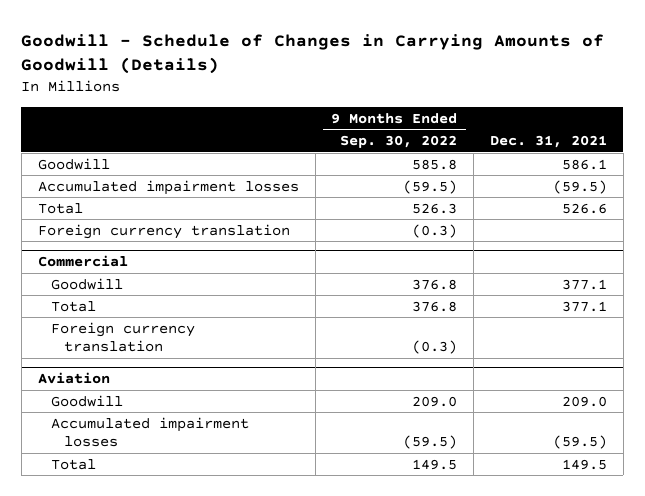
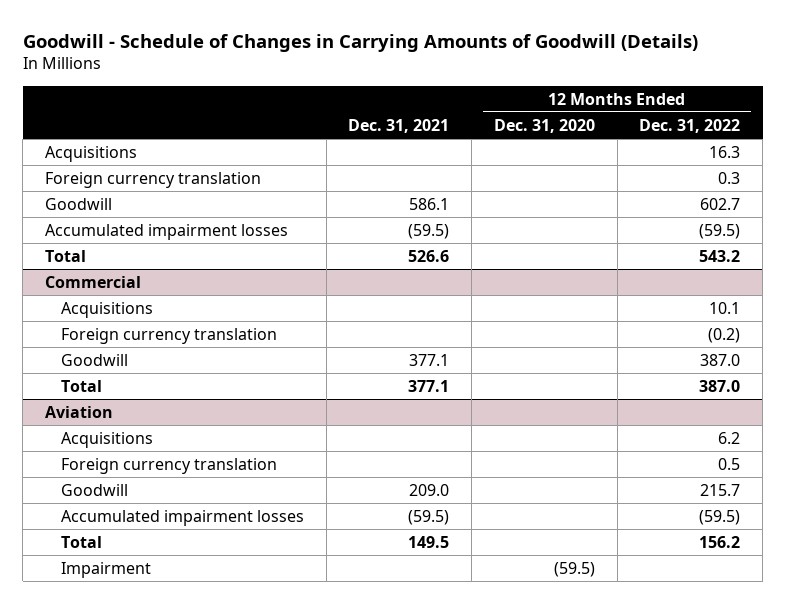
- | 9 Months Ended Sep. 30, 2022 | Dec. 31, 2021
+ | Dec. 31, 2021 | 12 Months Ended Dec. 31, 2020 | 12 Months Ended Dec. 31, 2022
+ Acquisitions | | | 16.3
moved up: Foreign currency translation | | | 0.3
@ Commercial
+ Acquisitions | | | 10.1
moved up: Foreign currency translation | | | (0.2)
@ Aviation
+ Acquisitions | | | 6.2
+ Foreign currency translation | | | 0.5
+ Impairment | | (59.5) |

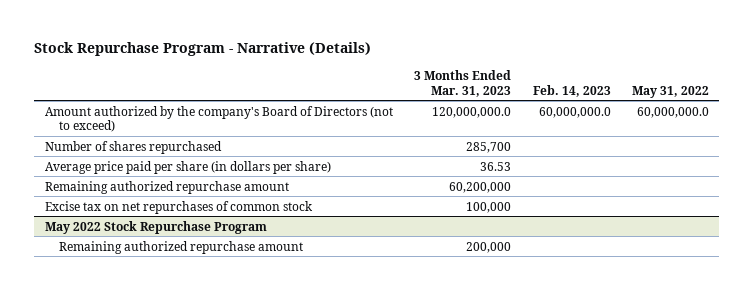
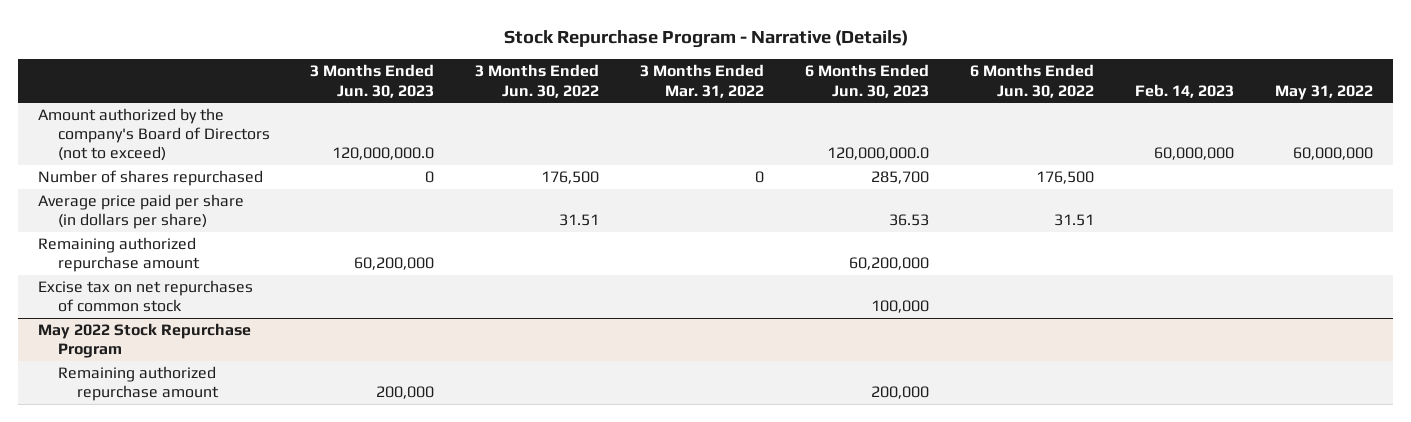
- | 3 Months Ended Mar. 31, 2023 | Feb. 14, 2023 | May 31, 2022
+ | 3 Months Ended Jun. 30, 2023 | 3 Months Ended Jun. 30, 2022 | 3 Months Ended Mar. 31, 2022 | 6 Months Ended Jun. 30, 2023 | 6 Months Ended Jun. 30, 2022 | Feb. 14, 2023 | May 31, 2022
- Amount authorized by the company's Board of Directors (not to exceed) | 120,000,000.0 | 60,000,000.0 | 60,000,000.0
+ Amount authorized by the company's Board of Directors (not to exceed) | 120,000,000.0 | | | 120,000,000.0 | | 60,000,000 | 60,000,000

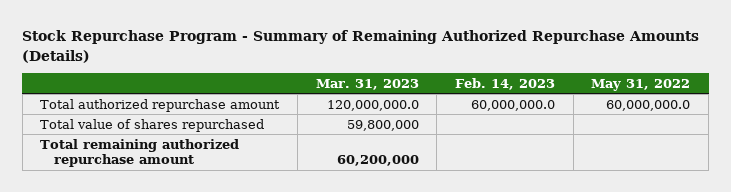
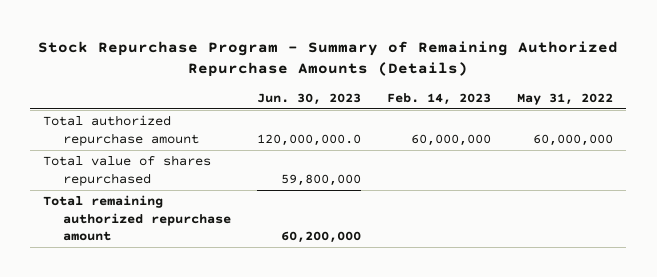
- | Mar. 31, 2023 | Feb. 14, 2023 | May 31, 2022
+ | Jun. 30, 2023 | Feb. 14, 2023 | May 31, 2022
- Total authorized repurchase amount | 120,000,000.0 | 60,000,000.0 | 60,000,000.0
+ Total authorized repurchase amount | 120,000,000.0 | 60,000,000 | 60,000,000

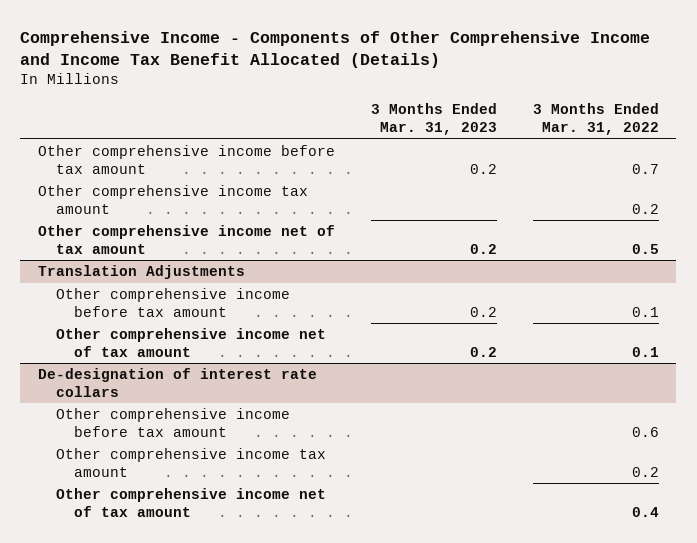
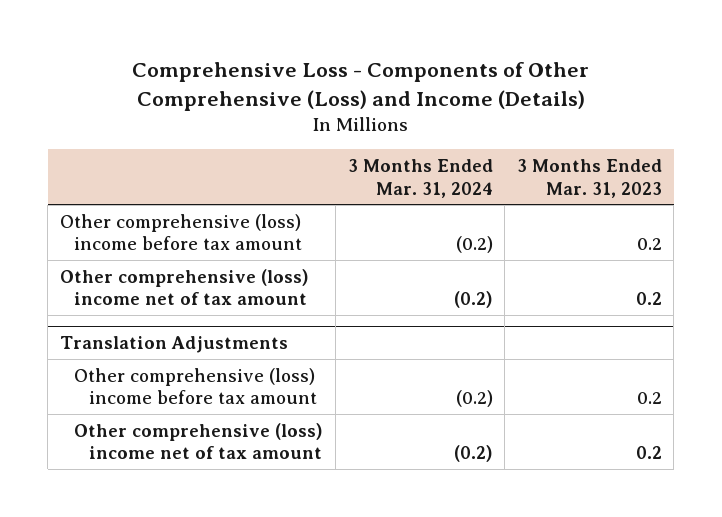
- Comprehensive Income - Components of Other Comprehensive Income and Income Tax Benefit Allocated (Details)
+ Comprehensive Loss - Components of Other Comprehensive (Loss) and Income (Details)
- | 3 Months Ended Mar. 31, 2023 | 3 Months Ended Mar. 31, 2022
+ | 3 Months Ended Mar. 31, 2024 | 3 Months Ended Mar. 31, 2023
- Other comprehensive income before tax amount | 0.2 | 0.7
- Other comprehensive income tax amount | | 0.2
- Other comprehensive income net of tax amount | 0.2 | 0.5
+ Other comprehensive (loss) income before tax amount | (0.2) | 0.2
+ Other comprehensive (loss) income net of tax amount | (0.2) | 0.2
@ Translation Adjustments
- Other comprehensive income before tax amount | 0.2 | 0.1
- Other comprehensive income net of tax amount | 0.2 | 0.1
- De-designation of interest rate collars
- Other comprehensive income before tax amount | | 0.6
- Other comprehensive income tax amount | | 0.2
- Other comprehensive income net of tax amount | | 0.4
@ Translation Adjustments
+ Other comprehensive (loss) income before tax amount | (0.2) | 0.2
+ Other comprehensive (loss) income net of tax amount | (0.2) | 0.2

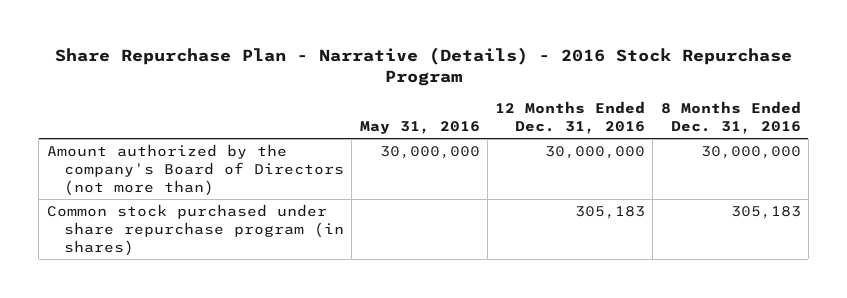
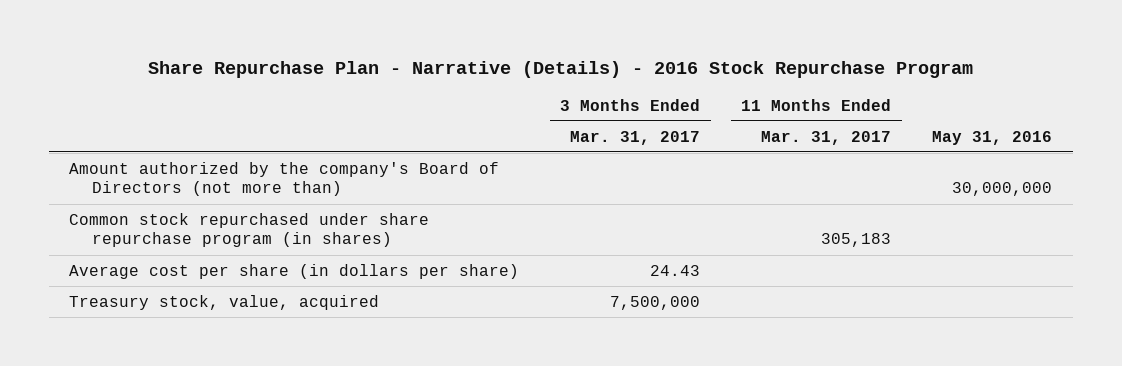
- | May 31, 2016 | 12 Months Ended Dec. 31, 2016 | 8 Months Ended Dec. 31, 2016
+ | 3 Months Ended Mar. 31, 2017 | 11 Months Ended Mar. 31, 2017 | May 31, 2016
- Common stock purchased under share repurchase program (in shares) | | 305,183 | 305,183
+ Common stock repurchased under share repurchase program (in shares) | | 305,183 |
+ Average cost per share (in dollars per share) | 24.43 | |
+ Treasury stock, value, acquired | 7,500,000 | |

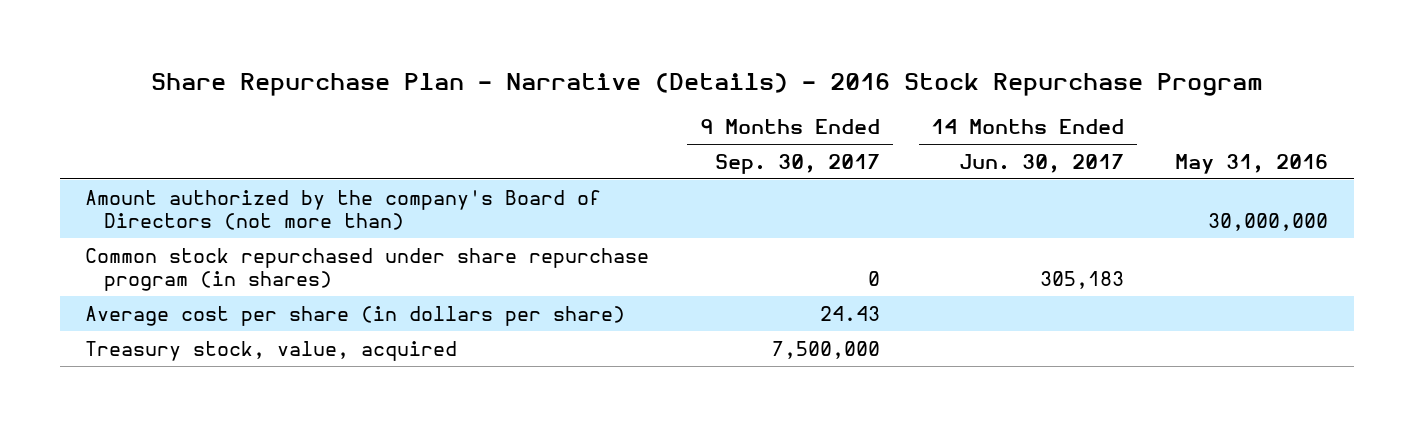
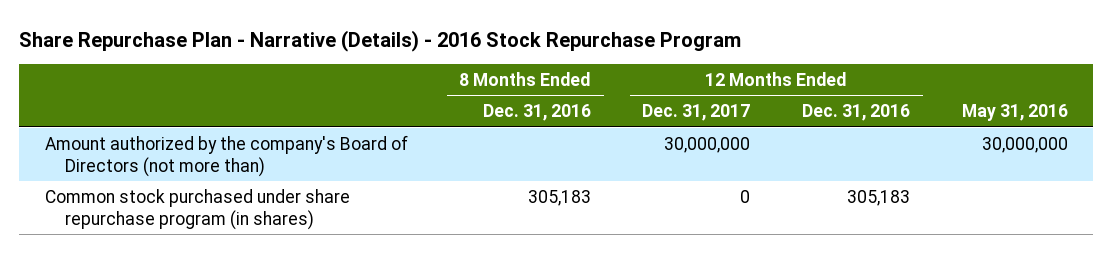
- | 9 Months Ended Sep. 30, 2017 | 14 Months Ended Jun. 30, 2017 | May 31, 2016
+ | 8 Months Ended Dec. 31, 2016 | 12 Months Ended Dec. 31, 2017 | 12 Months Ended Dec. 31, 2016 | May 31, 2016
- Common stock repurchased under share repurchase program (in shares) | 0 | 305,183 |
- Average cost per share (in dollars per share) | 24.43 | |
- Treasury stock, value, acquired | 7,500,000 | |
+ Common stock purchased under share repurchase program (in shares) | 305,183 | 0 | 305,183 |

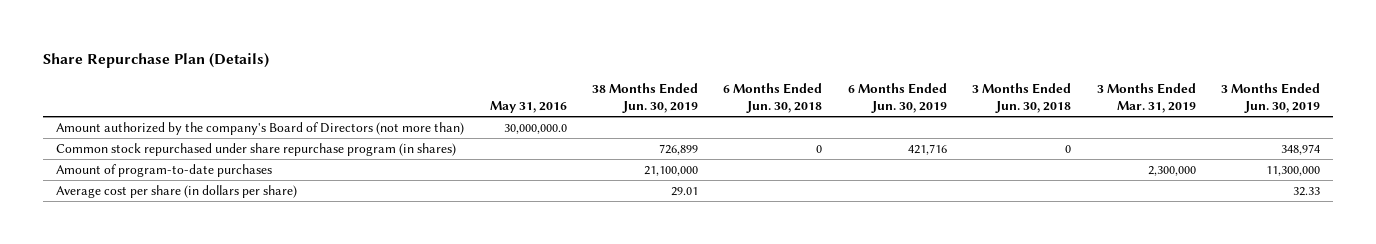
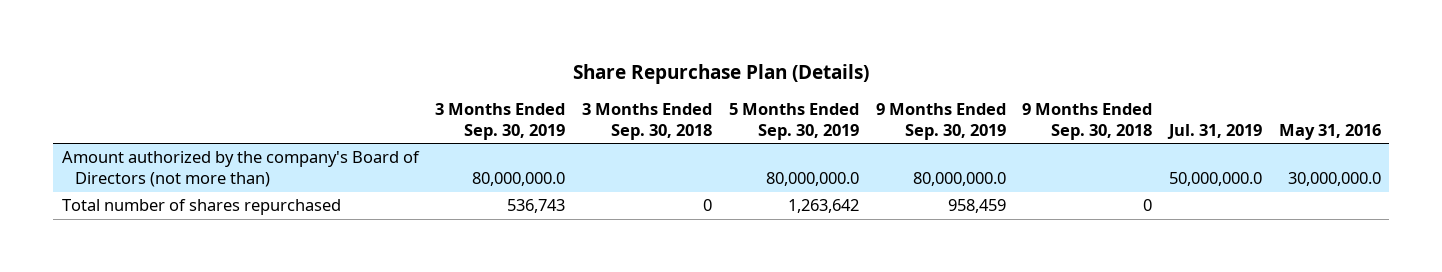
- | May 31, 2016 | 38 Months Ended Jun. 30, 2019 | 6 Months Ended Jun. 30, 2018 | 6 Months Ended Jun. 30, 2019 | 3 Months Ended Jun. 30, 2018 | 3 Months Ended Mar. 31, 2019 | 3 Months Ended Jun. 30, 2019
+ | 3 Months Ended Sep. 30, 2019 | 3 Months Ended Sep. 30, 2018 | 5 Months Ended Sep. 30, 2019 | 9 Months Ended Sep. 30, 2019 | 9 Months Ended Sep. 30, 2018 | Jul. 31, 2019 | May 31, 2016
- Common stock repurchased under share repurchase program (in shares) | | 726,899 | 0 | 421,716 | 0 | | 348,974
- Amount of program-to-date purchases | | 21,100,000 | | | | 2,300,000 | 11,300,000
- Average cost per share (in dollars per share) | | 29.01 | | | | | 32.33
+ Total number of shares repurchased | 536,743 | 0 | 1,263,642 | 958,459 | 0 | |

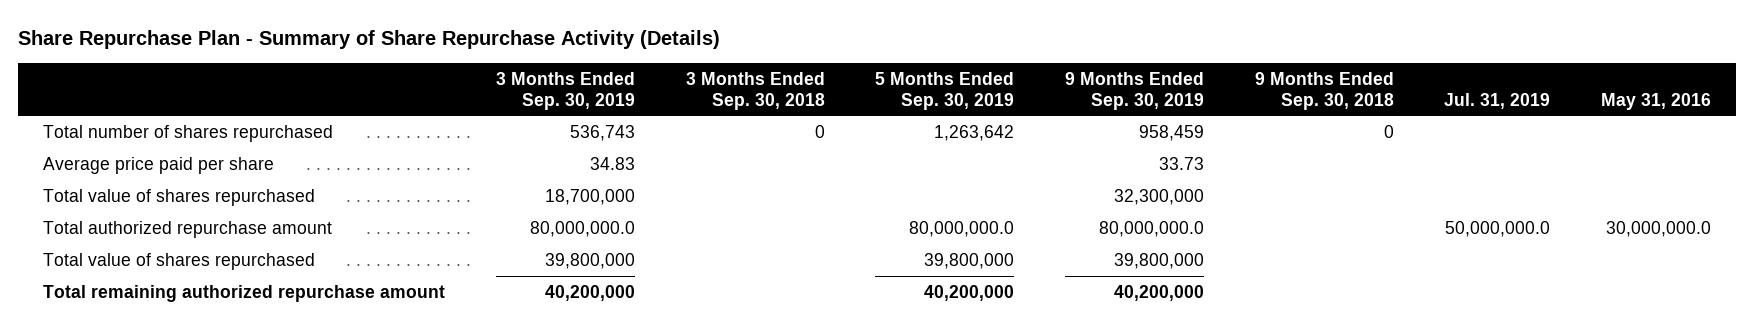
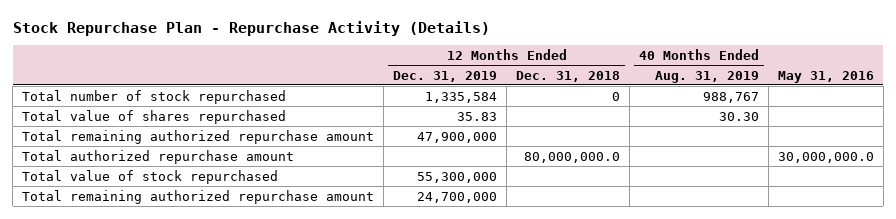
- Share Repurchase Plan - Summary of Share Repurchase Activity (Details)
+ Stock Repurchase Plan - Repurchase Activity (Details)
- | 3 Months Ended Sep. 30, 2019 | 3 Months Ended Sep. 30, 2018 | 5 Months Ended Sep. 30, 2019 | 9 Months Ended Sep. 30, 2019 | 9 Months Ended Sep. 30, 2018 | Jul. 31, 2019 | May 31, 2016
+ | 12 Months Ended Dec. 31, 2019 | 12 Months Ended Dec. 31, 2018 | 40 Months Ended Aug. 31, 2019 | May 31, 2016
- Total number of shares repurchased | 536,743 | 0 | 1,263,642 | 958,459 | 0 | |
- Average price paid per share | 34.83 | | | 33.73 | | |
+ Total number of stock repurchased | 1,335,584 | 0 | 988,767 |
+ Total remaining authorized repurchase amount | 47,900,000 | | |
- Total value of shares repurchased | 39,800,000 | | 39,800,000 | 39,800,000 | | |
+ Total value of stock repurchased | 55,300,000 | | |

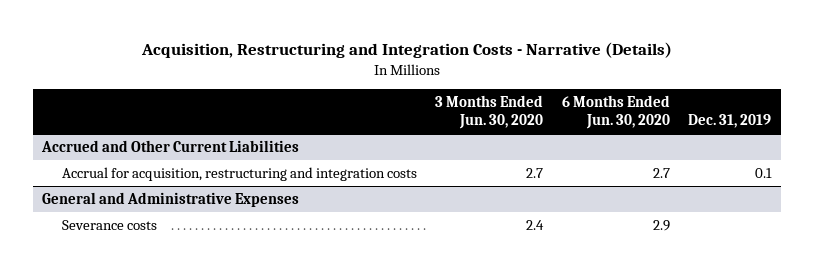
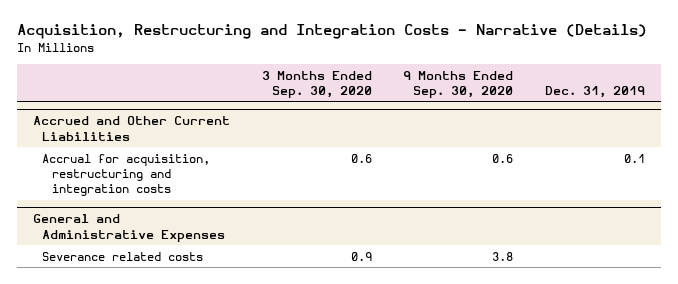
- | 3 Months Ended Jun. 30, 2020 | 6 Months Ended Jun. 30, 2020 | Dec. 31, 2019
+ | 3 Months Ended Sep. 30, 2020 | 9 Months Ended Sep. 30, 2020 | Dec. 31, 2019
@ General and Administrative Expenses
- Severance costs | 2.4 | 2.9 |
+ Severance related costs | 0.9 | 3.8 |

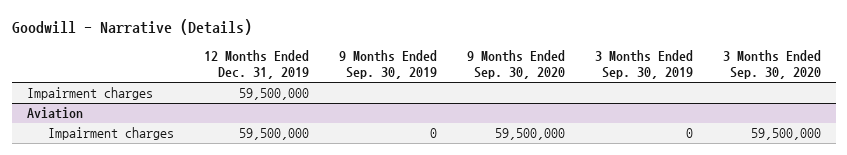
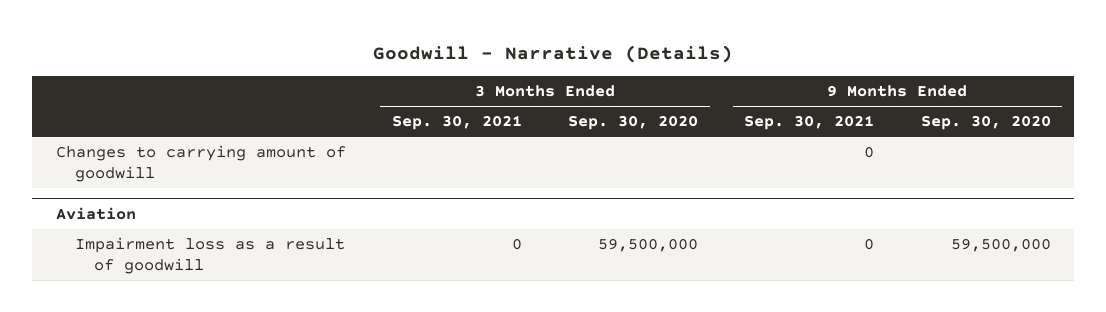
- | 12 Months Ended Dec. 31, 2019 | 9 Months Ended Sep. 30, 2019 | 9 Months Ended Sep. 30, 2020 | 3 Months Ended Sep. 30, 2019 | 3 Months Ended Sep. 30, 2020
+ | 3 Months Ended Sep. 30, 2021 | 3 Months Ended Sep. 30, 2020 | 9 Months Ended Sep. 30, 2021 | 9 Months Ended Sep. 30, 2020
- Impairment charges | 59,500,000 | | | |
+ Changes to carrying amount of goodwill | | | 0 |
@ Aviation
- Impairment charges | 59,500,000 | 0 | 59,500,000 | 0 | 59,500,000
+ Impairment loss as a result of goodwill | 0 | 59,500,000 | 0 | 59,500,000

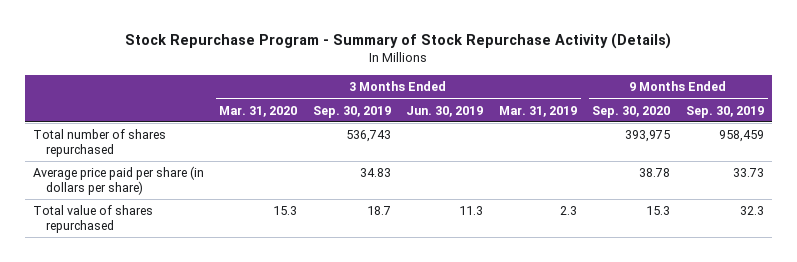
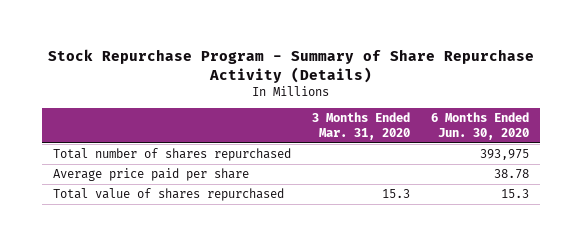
- Stock Repurchase Program - Summary of Stock Repurchase Activity (Details)
+ Stock Repurchase Program - Summary of Share Repurchase Activity (Details)
- | 3 Months Ended Mar. 31, 2020 | 3 Months Ended Sep. 30, 2019 | 3 Months Ended Jun. 30, 2019 | 3 Months Ended Mar. 31, 2019 | 9 Months Ended Sep. 30, 2020 | 9 Months Ended Sep. 30, 2019
+ | 3 Months Ended Mar. 31, 2020 | 6 Months Ended Jun. 30, 2020
- Average price paid per share (in dollars per share) | | 34.83 | | | 38.78 | 33.73
+ Average price paid per share | | 38.78

